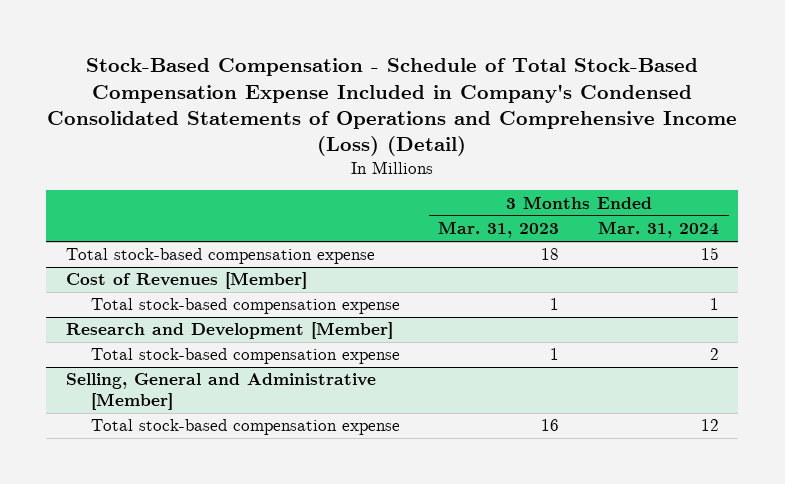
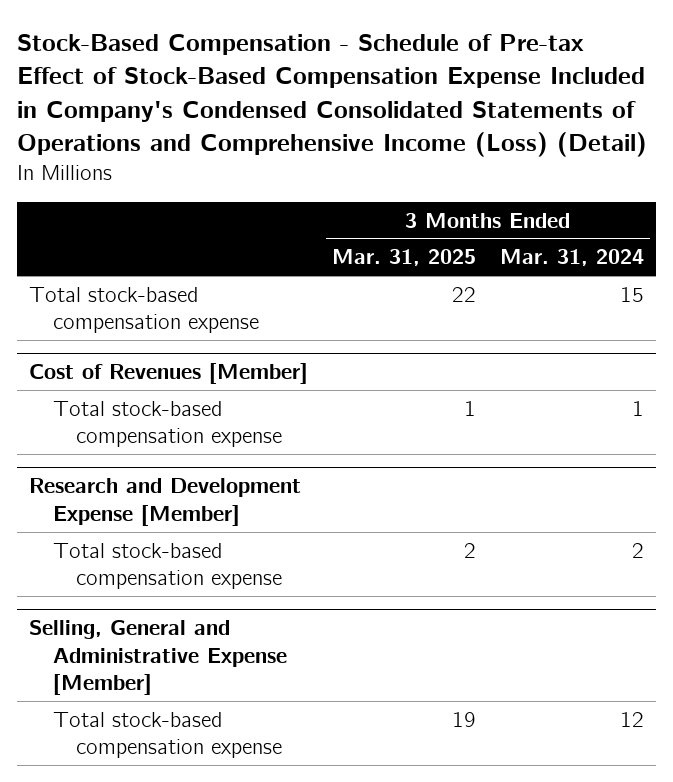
- Stock-Based Compensation - Schedule of Total Stock-Based Compensation Expense Included in Company's Condensed Consolidated Statements of Operations and Comprehensive Income (Loss) (Detail)
+ Stock-Based Compensation - Schedule of Pre-tax Effect of Stock-Based Compensation Expense Included in Company's Condensed Consolidated Statements of Operations and Comprehensive Income (Loss) (Detail)
- | 3 Months Ended Mar. 31, 2023 | 3 Months Ended Mar. 31, 2024
+ | 3 Months Ended Mar. 31, 2025 | 3 Months Ended Mar. 31, 2024
- Research and Development [Member]
+ Research and Development Expense [Member]
- Selling, General and Administrative [Member]
+ Selling, General and Administrative Expense [Member]

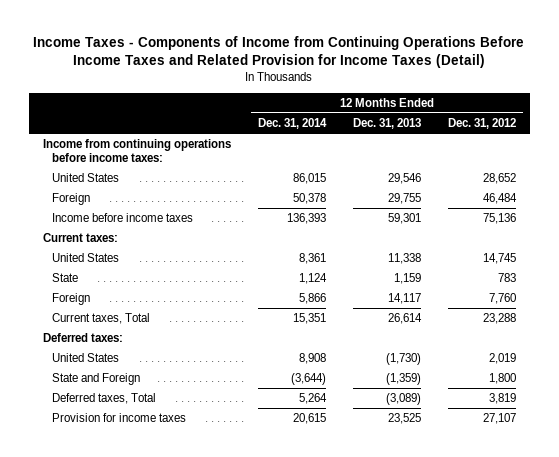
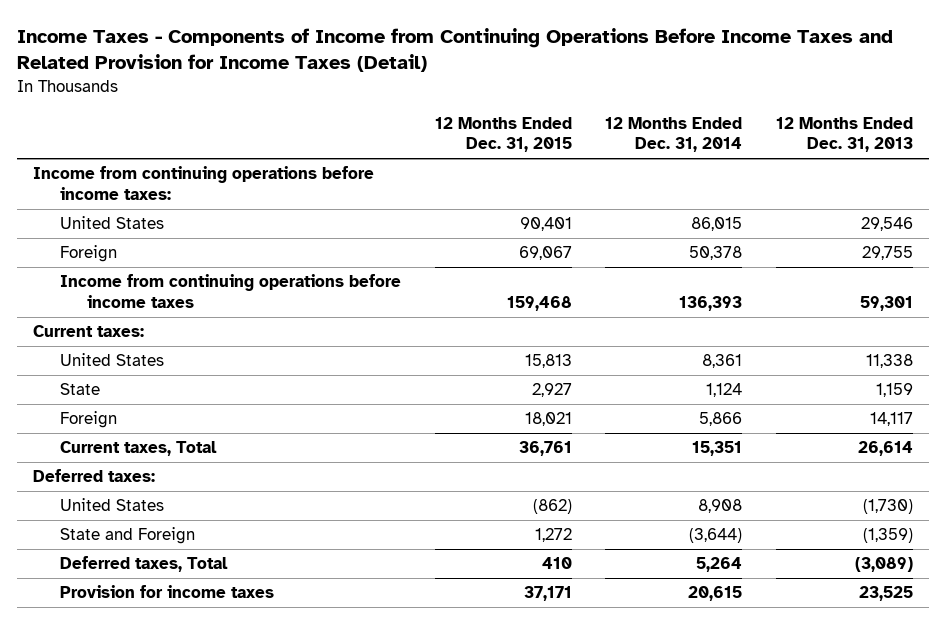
- | 12 Months Ended Dec. 31, 2014 | 12 Months Ended Dec. 31, 2013 | 12 Months Ended Dec. 31, 2012
+ | 12 Months Ended Dec. 31, 2015 | 12 Months Ended Dec. 31, 2014 | 12 Months Ended Dec. 31, 2013
- Income before income taxes | 136,393 | 59,301 | 75,136
+ Income from continuing operations before income taxes | 159,468 | 136,393 | 59,301

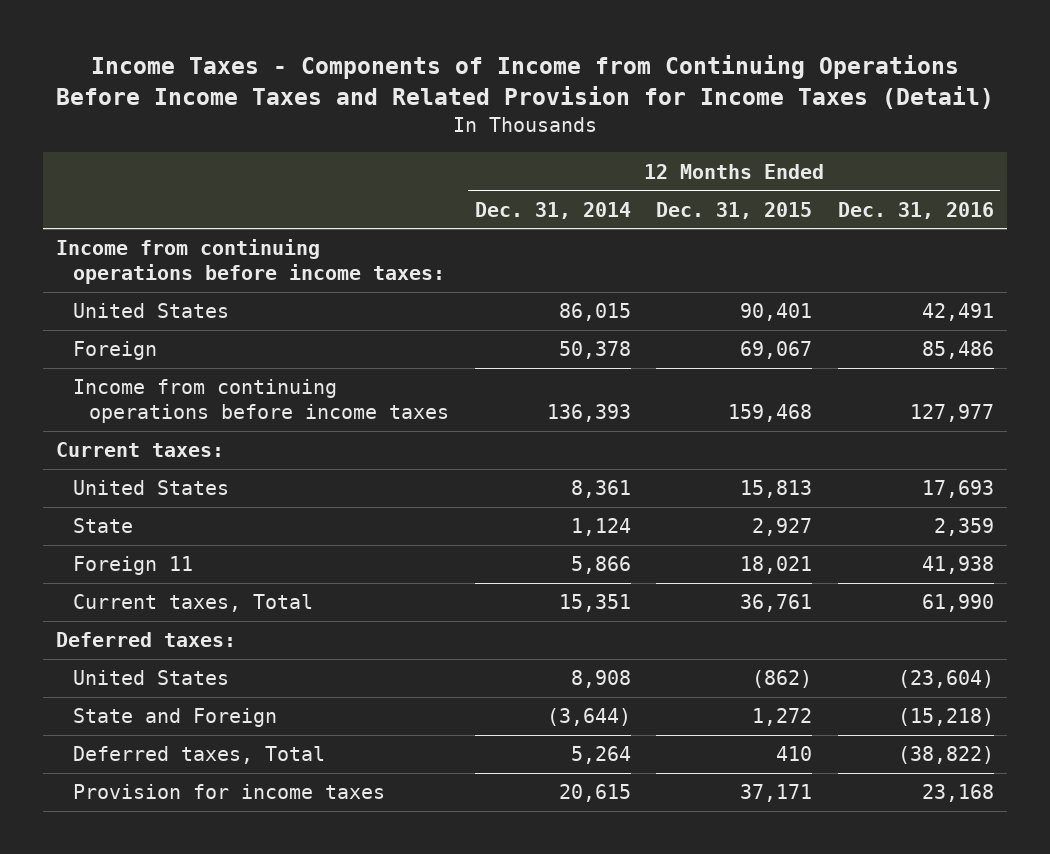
- | 12 Months Ended Dec. 31, 2015 | 12 Months Ended Dec. 31, 2014 | 12 Months Ended Dec. 31, 2013
+ | 12 Months Ended Dec. 31, 2014 | 12 Months Ended Dec. 31, 2015 | 12 Months Ended Dec. 31, 2016
- Foreign | 18,021 | 5,866 | 14,117
+ Foreign 11 | 5,866 | 18,021 | 41,938

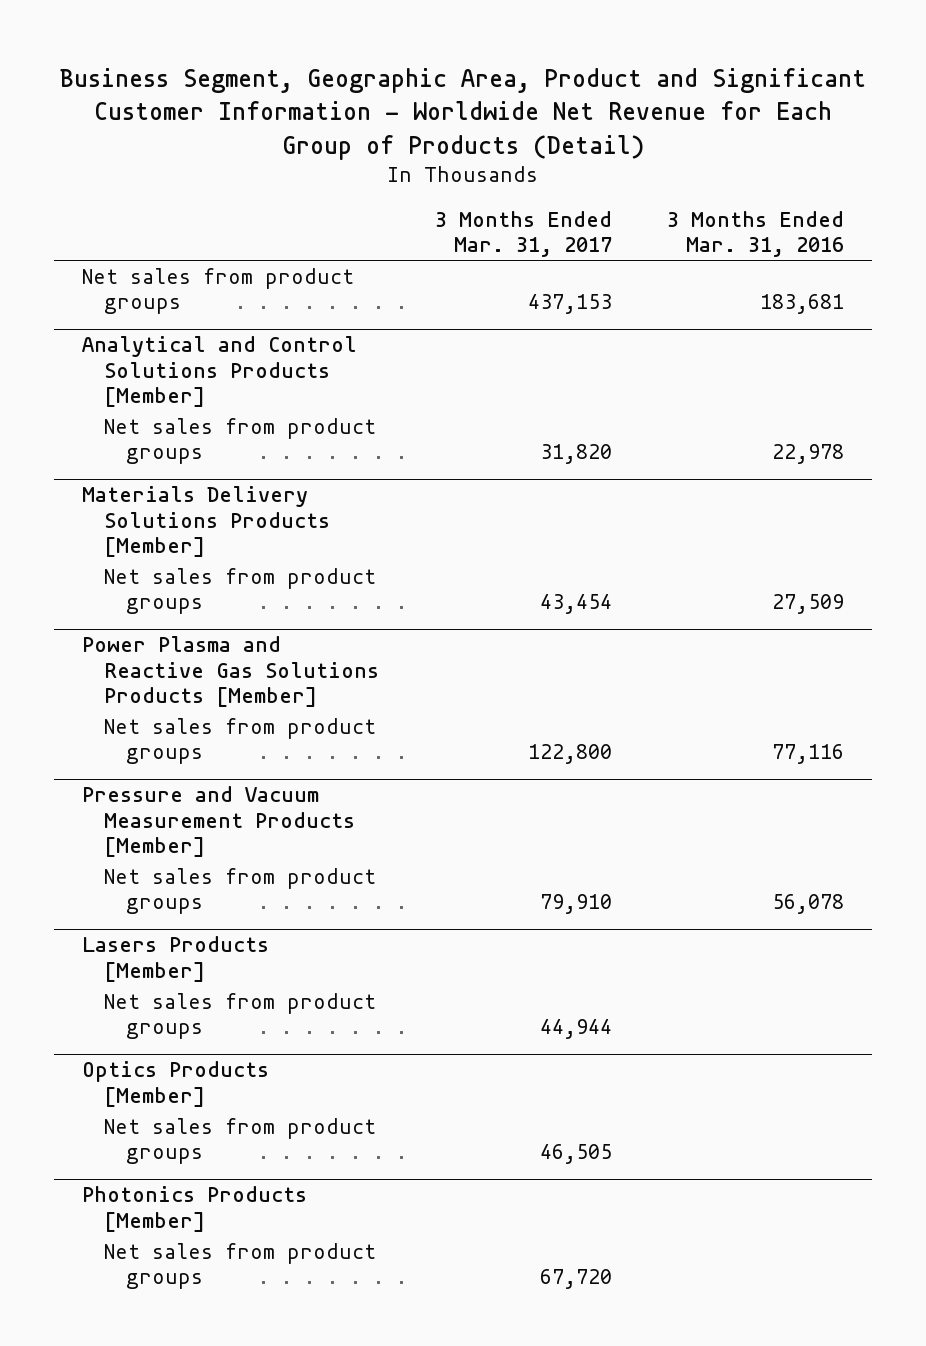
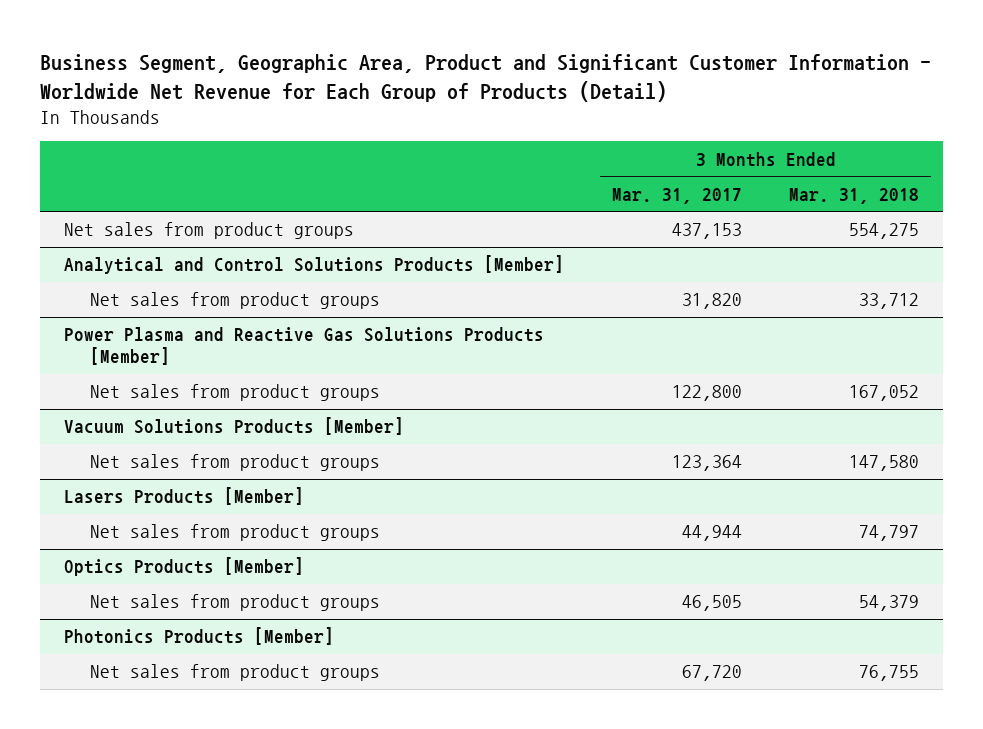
- | 3 Months Ended Mar. 31, 2017 | 3 Months Ended Mar. 31, 2016
+ | 3 Months Ended Mar. 31, 2017 | 3 Months Ended Mar. 31, 2018
- Materials Delivery Solutions Products [Member]
- Net sales from product groups | 43,454 | 27,509
- Pressure and Vacuum Measurement Products [Member]
- Net sales from product groups | 79,910 | 56,078
+ Vacuum Solutions Products [Member]
+ Net sales from product groups | 123,364 | 147,580

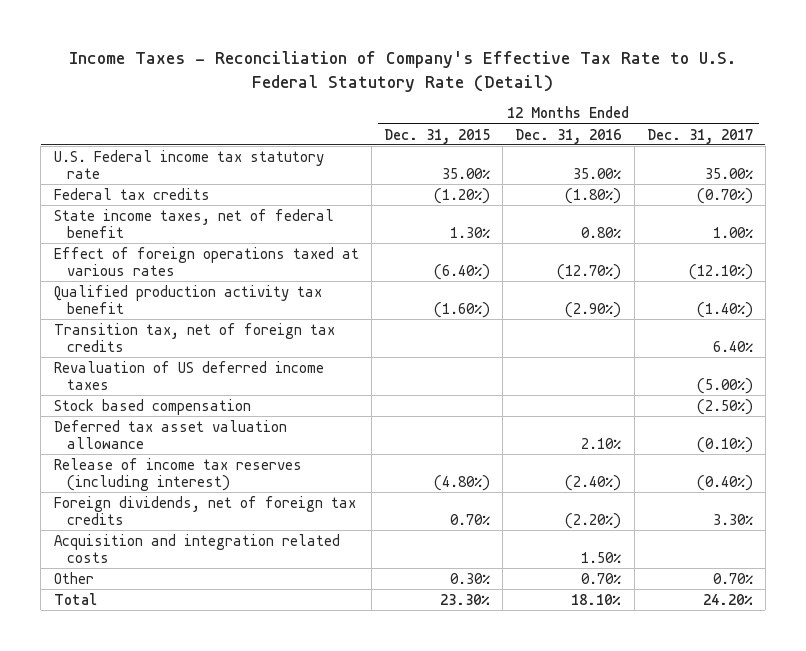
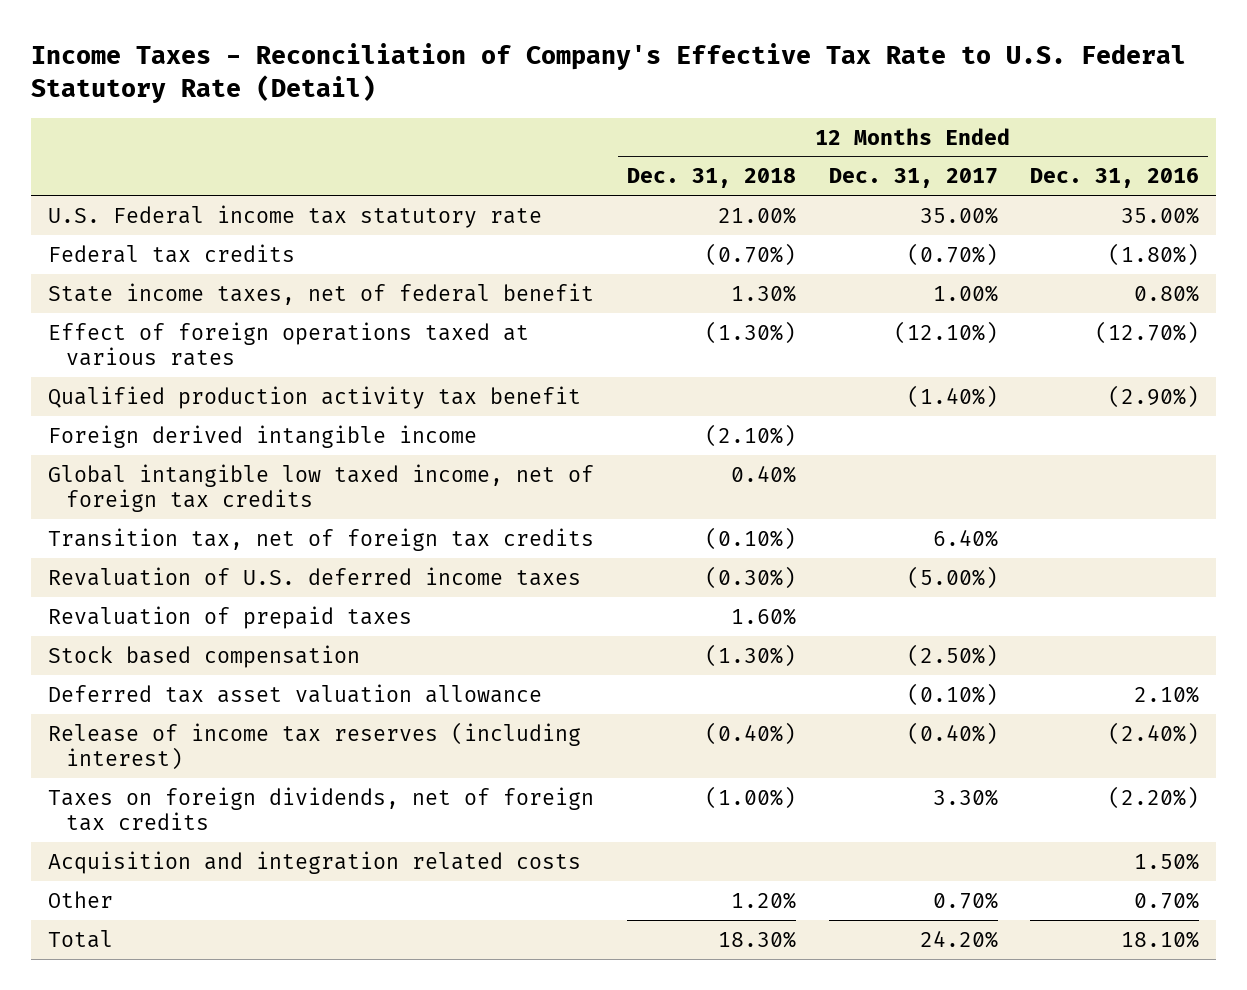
- | 12 Months Ended Dec. 31, 2015 | 12 Months Ended Dec. 31, 2016 | 12 Months Ended Dec. 31, 2017
+ | 12 Months Ended Dec. 31, 2018 | 12 Months Ended Dec. 31, 2017 | 12 Months Ended Dec. 31, 2016
+ Foreign derived intangible income | (2.10%) | |
+ Global intangible low taxed income, net of foreign tax credits | 0.40% | |
- Revaluation of US deferred income taxes | | | (5.00%)
+ Revaluation of U.S. deferred income taxes | (0.30%) | (5.00%) |
+ Revaluation of prepaid taxes | 1.60% | |
- Foreign dividends, net of foreign tax credits | 0.70% | (2.20%) | 3.30%
+ Taxes on foreign dividends, net of foreign tax credits | (1.00%) | 3.30% | (2.20%)

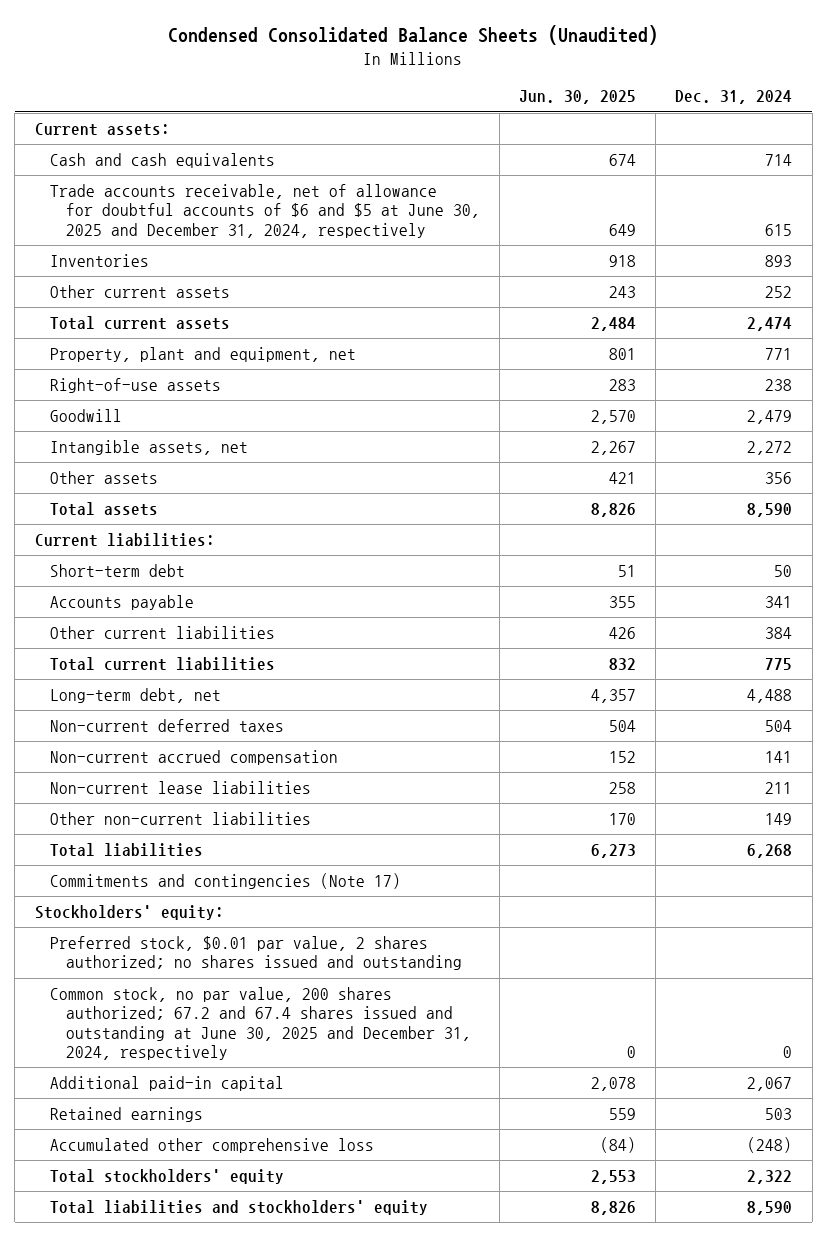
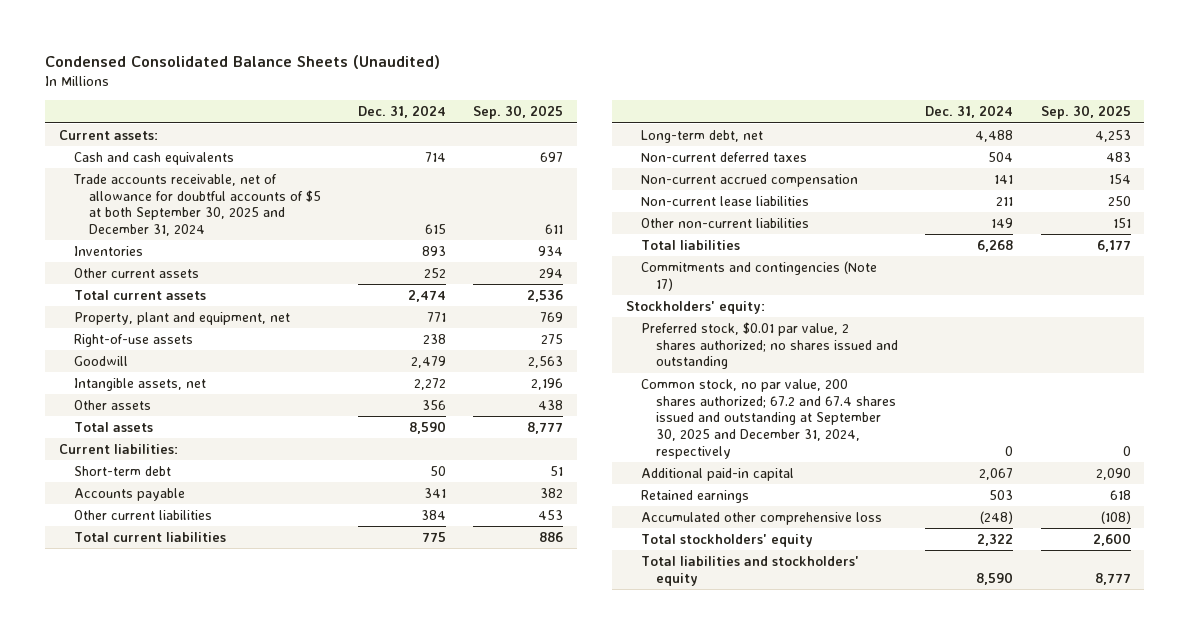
- | Jun. 30, 2025 | Dec. 31, 2024
+ | Dec. 31, 2024 | Sep. 30, 2025
- Trade accounts receivable, net of allowance for doubtful accounts of $6 and $5 at June 30, 2025 and December 31, 2024, respectively | 649 | 615
+ Trade accounts receivable, net of allowance for doubtful accounts of $5 at both September 30, 2025 and December 31, 2024 | 615 | 611
- Common stock, no par value, 200 shares authorized; 67.2 and 67.4 shares issued and outstanding at June 30, 2025 and December 31, 2024, respectively | 0 | 0
+ Common stock, no par value, 200 shares authorized; 67.2 and 67.4 shares issued and outstanding at September 30, 2025 and December 31, 2024, respectively | 0 | 0

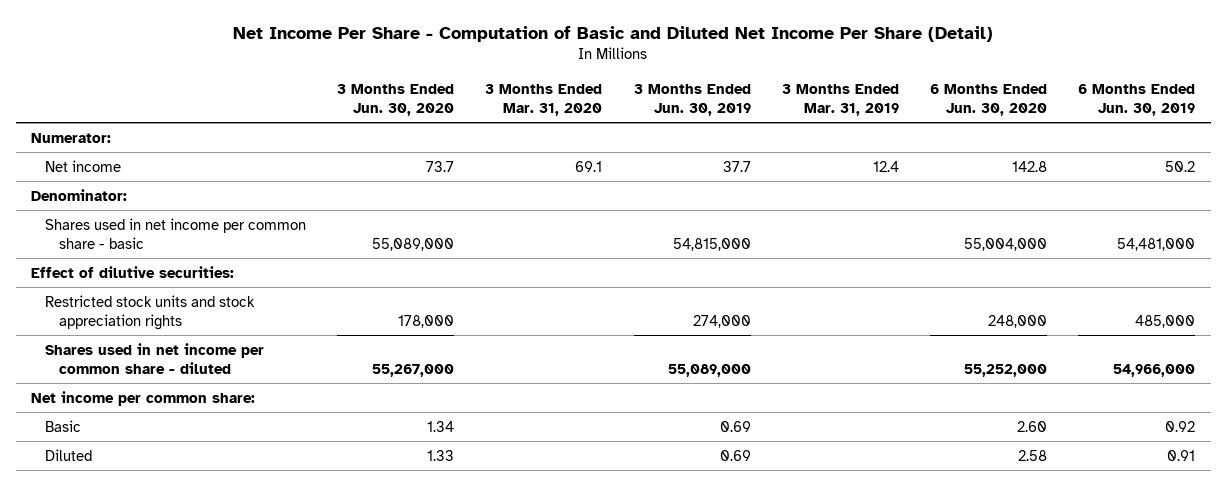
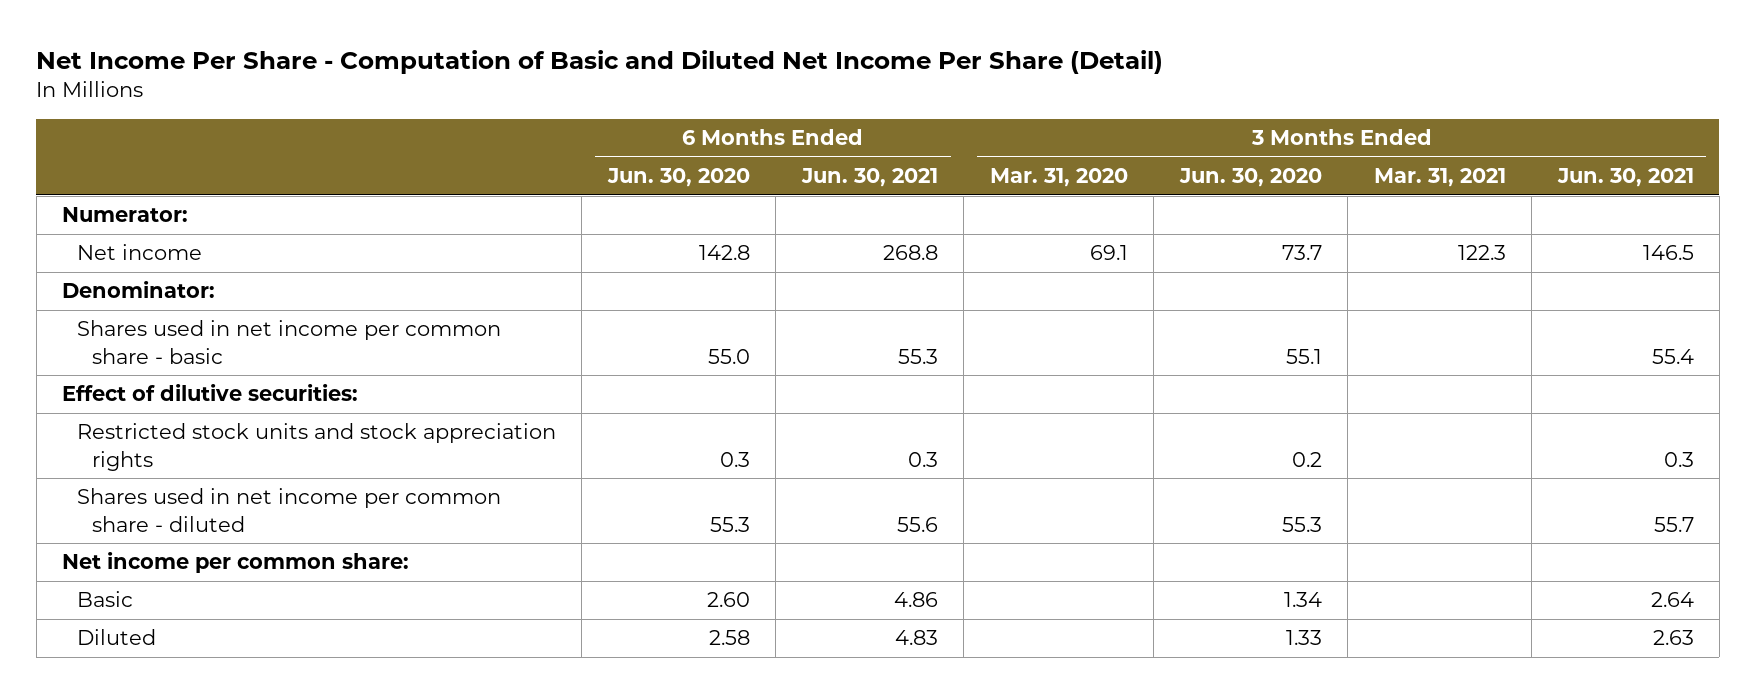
- | 3 Months Ended Jun. 30, 2020 | 3 Months Ended Mar. 31, 2020 | 3 Months Ended Jun. 30, 2019 | 3 Months Ended Mar. 31, 2019 | 6 Months Ended Jun. 30, 2020 | 6 Months Ended Jun. 30, 2019
+ | 6 Months Ended Jun. 30, 2020 | 6 Months Ended Jun. 30, 2021 | 3 Months Ended Mar. 31, 2020 | 3 Months Ended Jun. 30, 2020 | 3 Months Ended Mar. 31, 2021 | 3 Months Ended Jun. 30, 2021
- Shares used in net income per common share - basic | 55,089,000 | | 54,815,000 | | 55,004,000 | 54,481,000
+ Shares used in net income per common share - basic | 55.0 | 55.3 | | 55.1 | | 55.4
- Restricted stock units and stock appreciation rights | 178,000 | | 274,000 | | 248,000 | 485,000
- Shares used in net income per common share - diluted | 55,267,000 | | 55,089,000 | | 55,252,000 | 54,966,000
+ Restricted stock units and stock appreciation rights | 0.3 | 0.3 | | 0.2 | | 0.3
+ Shares used in net income per common share - diluted | 55.3 | 55.6 | | 55.3 | | 55.7

